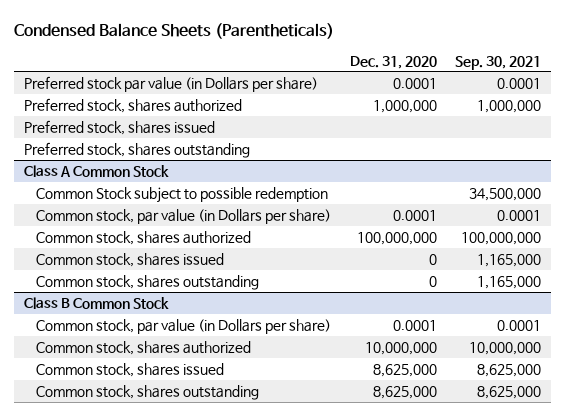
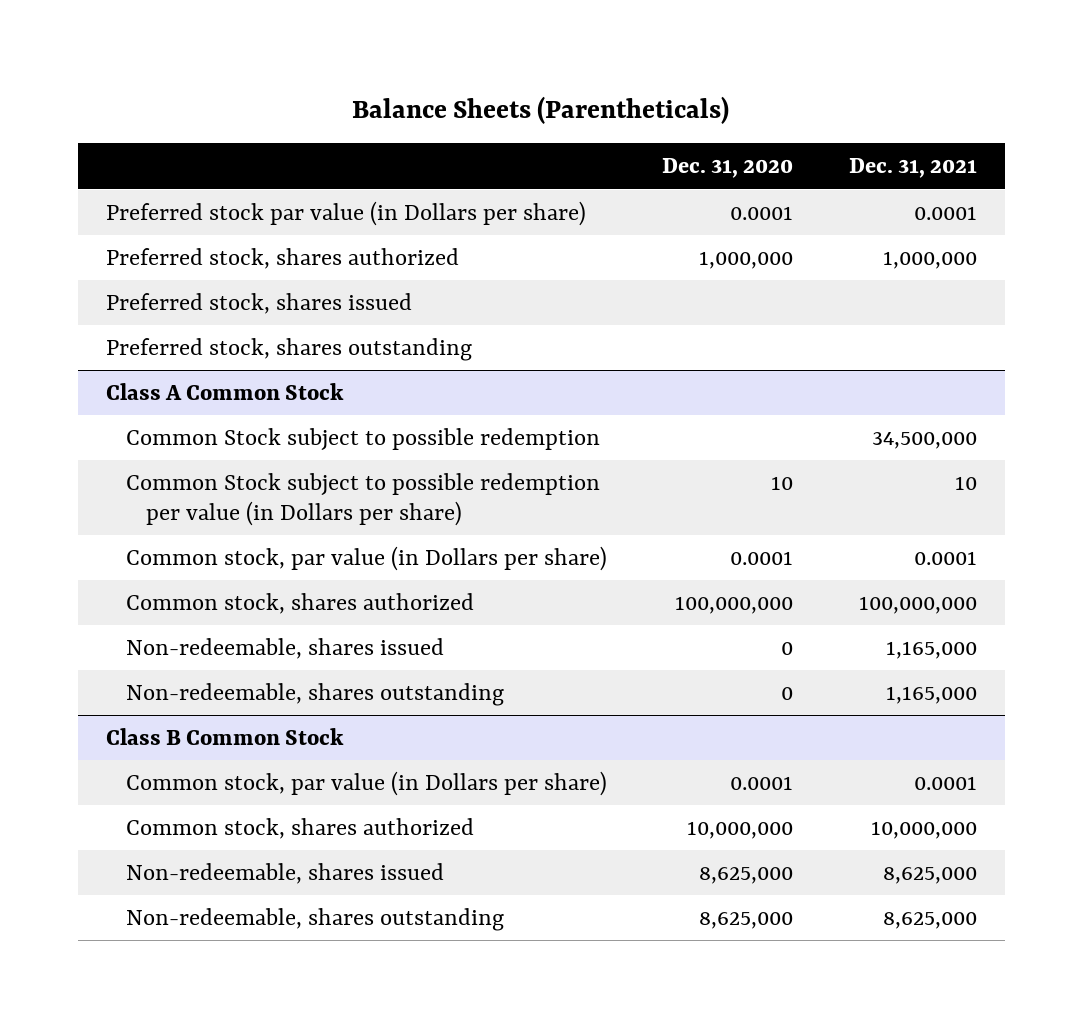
- Condensed Balance Sheets (Parentheticals)
+ Balance Sheets (Parentheticals)
- | Dec. 31, 2020 | Sep. 30, 2021
+ | Dec. 31, 2020 | Dec. 31, 2021
@ Class A Common Stock
+ Common Stock subject to possible redemption per value (in Dollars per share) | 10 | 10
- Common stock, shares issued | 0 | 1,165,000
- Common stock, shares outstanding | 0 | 1,165,000
+ Non-redeemable, shares issued | 0 | 1,165,000
+ Non-redeemable, shares outstanding | 0 | 1,165,000
@ Class B Common Stock
- Common stock, shares issued | 8,625,000 | 8,625,000
- Common stock, shares outstanding | 8,625,000 | 8,625,000
+ Non-redeemable, shares issued | 8,625,000 | 8,625,000
+ Non-redeemable, shares outstanding | 8,625,000 | 8,625,000

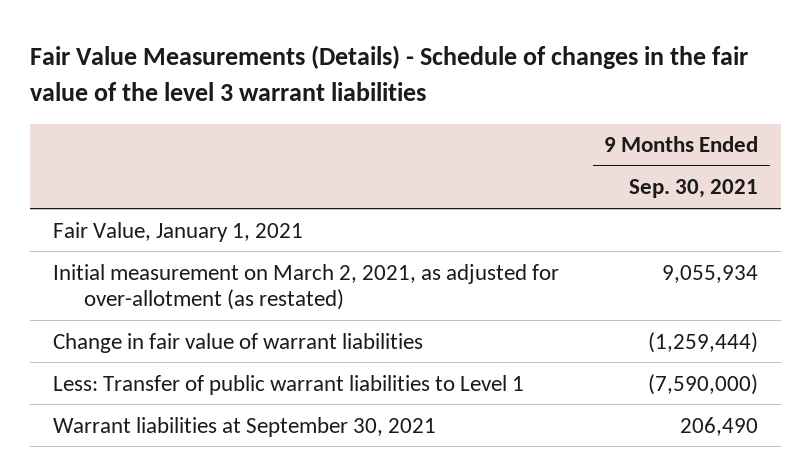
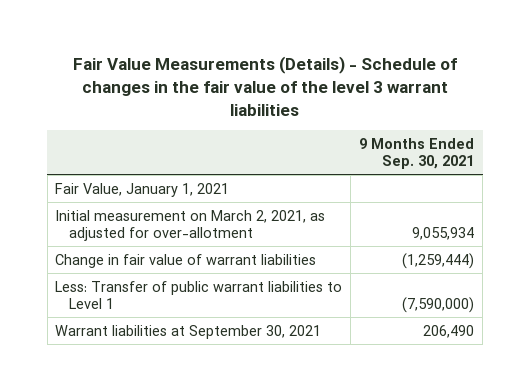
- Initial measurement on March 2, 2021, as adjusted for over-allotment (as restated) | 9,055,934
+ Initial measurement on March 2, 2021, as adjusted for over-allotment | 9,055,934

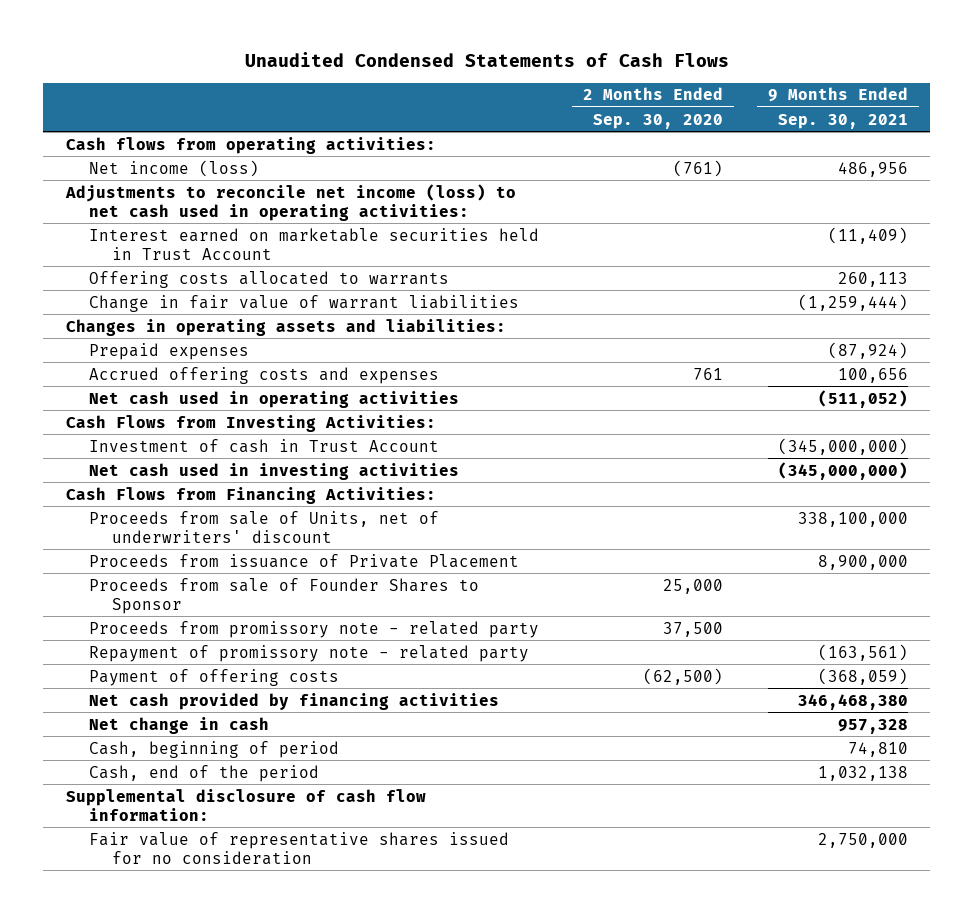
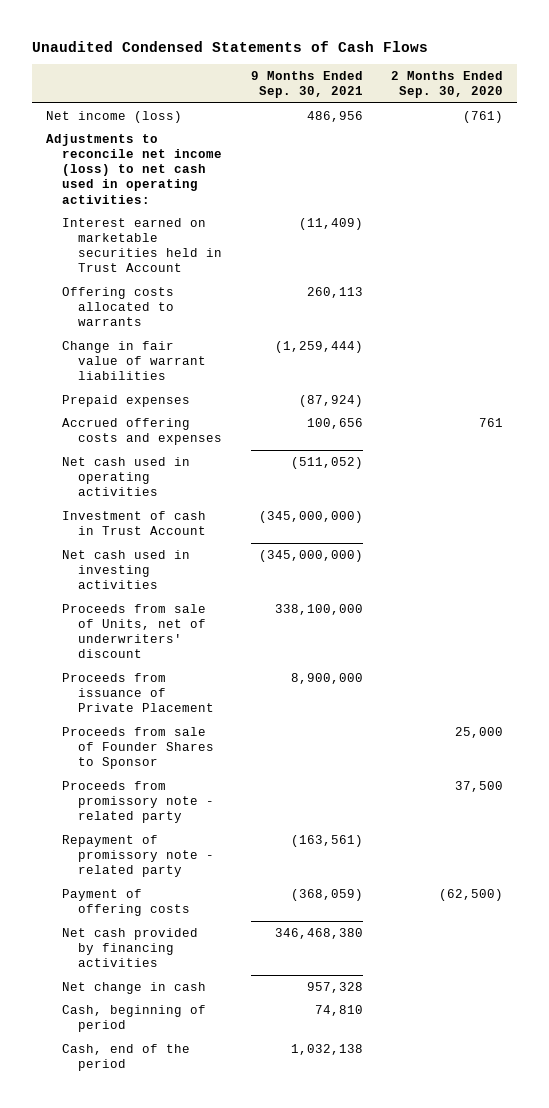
- | 2 Months Ended Sep. 30, 2020 | 9 Months Ended Sep. 30, 2021
+ | 9 Months Ended Sep. 30, 2021 | 2 Months Ended Sep. 30, 2020
- Cash flows from operating activities:
- Changes in operating assets and liabilities:
- Cash Flows from Investing Activities:
- Cash Flows from Financing Activities:
- Supplemental disclosure of cash flow information:
- Fair value of representative shares issued for no consideration | | 2,750,000

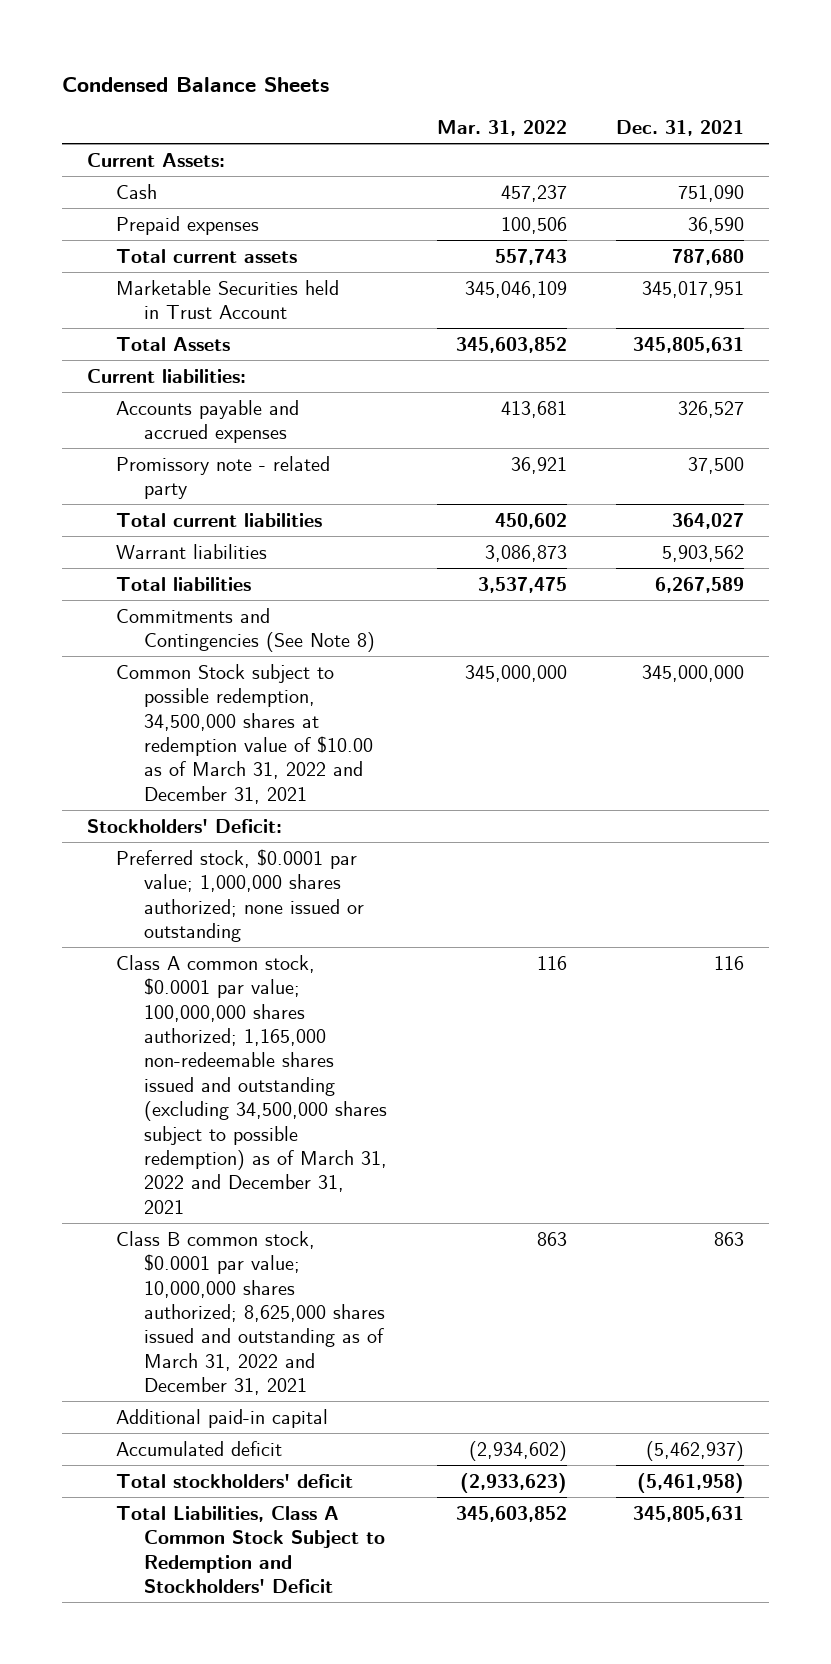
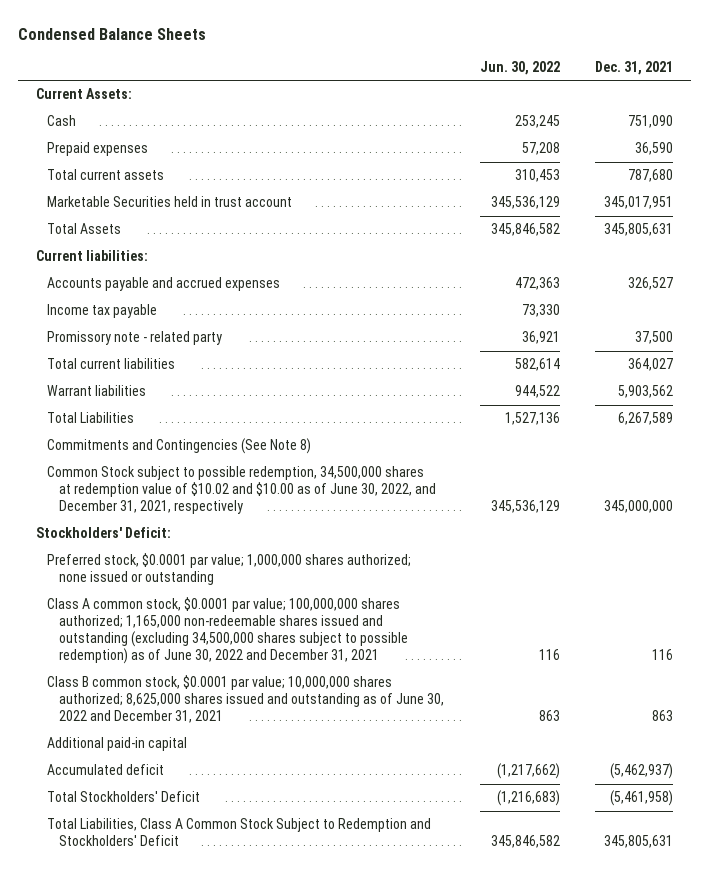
- | Mar. 31, 2022 | Dec. 31, 2021
+ | Jun. 30, 2022 | Dec. 31, 2021
- Marketable Securities held in Trust Account | 345,046,109 | 345,017,951
+ Marketable Securities held in trust account | 345,536,129 | 345,017,951
+ Income tax payable | 73,330 |
- Total liabilities | 3,537,475 | 6,267,589
+ Total Liabilities | 1,527,136 | 6,267,589
- Common Stock subject to possible redemption, 34,500,000 shares at redemption value of $10.00 as of March 31, 2022 and December 31, 2021 | 345,000,000 | 345,000,000
+ Common Stock subject to possible redemption, 34,500,000 shares at redemption value of $10.02 and $10.00 as of June 30, 2022, and December 31, 2021, respectively | 345,536,129 | 345,000,000
- Class A common stock, $0.0001 par value; 100,000,000 shares authorized; 1,165,000 non-redeemable shares issued and outstanding (excluding 34,500,000 shares subject to possible redemption) as of March 31, 2022 and December 31, 2021 | 116 | 116
- Class B common stock, $0.0001 par value; 10,000,000 shares authorized; 8,625,000 shares issued and outstanding as of March 31, 2022 and December 31, 2021 | 863 | 863
+ Class A common stock, $0.0001 par value; 100,000,000 shares authorized; 1,165,000 non-redeemable shares issued and outstanding (excluding 34,500,000 shares subject to possible redemption) as of June 30, 2022 and December 31, 2021 | 116 | 116
+ Class B common stock, $0.0001 par value; 10,000,000 shares authorized; 8,625,000 shares issued and outstanding as of June 30, 2022 and December 31, 2021 | 863 | 863
- Total stockholders' deficit | (2,933,623) | (5,461,958)
+ Total Stockholders' Deficit | (1,216,683) | (5,461,958)

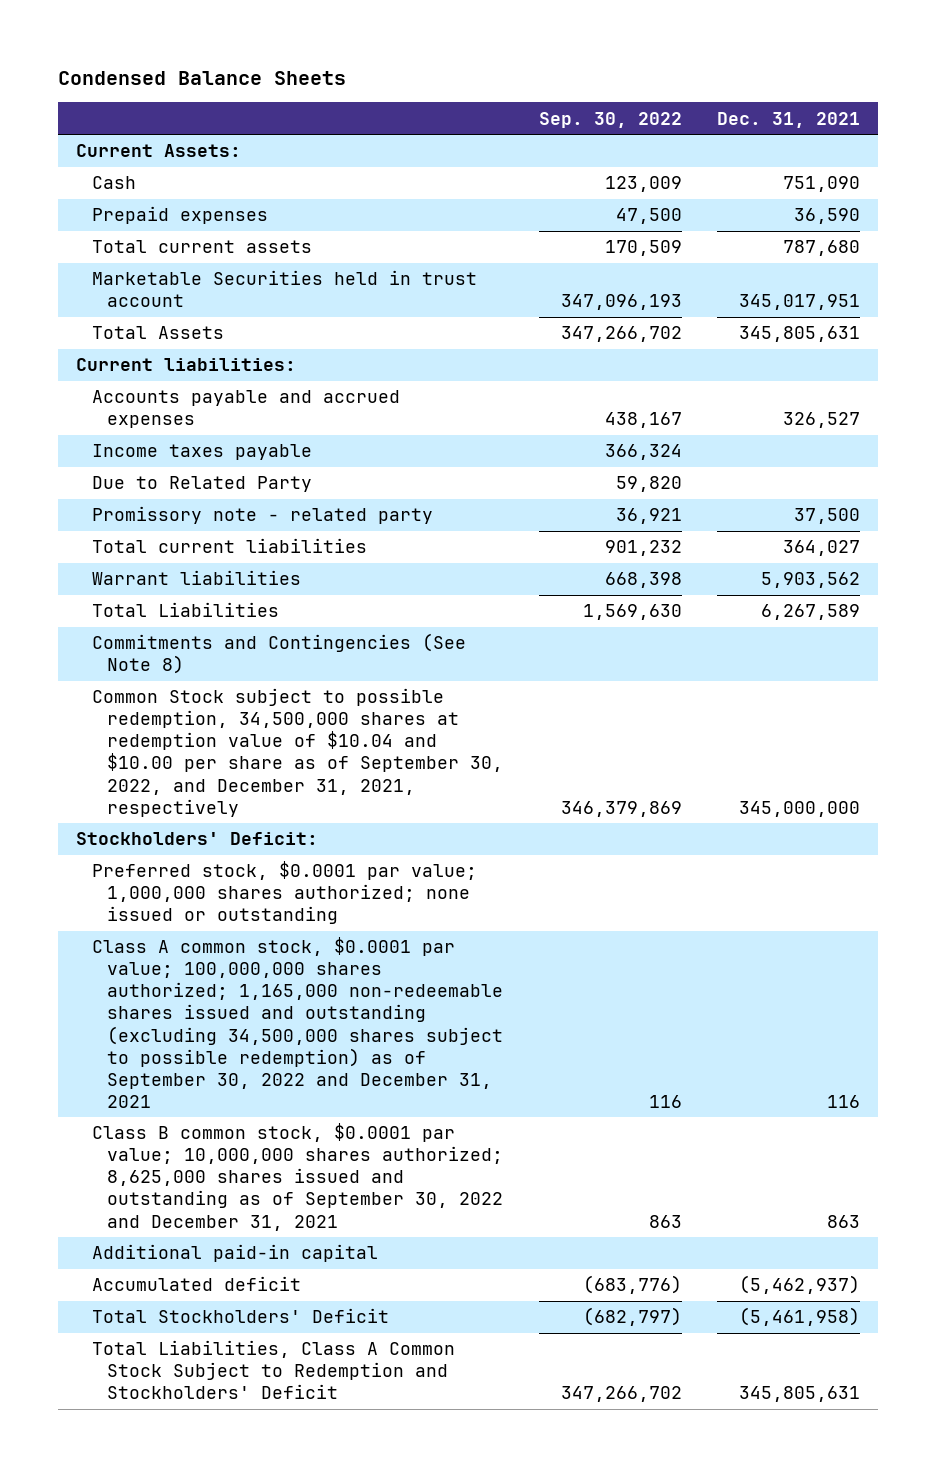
- | Jun. 30, 2022 | Dec. 31, 2021
+ | Sep. 30, 2022 | Dec. 31, 2021
- Income tax payable | 73,330 |
+ Income taxes payable | 366,324 |
+ Due to Related Party | 59,820 |
- Common Stock subject to possible redemption, 34,500,000 shares at redemption value of $10.02 and $10.00 as of June 30, 2022, and December 31, 2021, respectively | 345,536,129 | 345,000,000
+ Common Stock subject to possible redemption, 34,500,000 shares at redemption value of $10.04 and $10.00 per share as of September 30, 2022, and December 31, 2021, respectively | 346,379,869 | 345,000,000
- Class A common stock, $0.0001 par value; 100,000,000 shares authorized; 1,165,000 non-redeemable shares issued and outstanding (excluding 34,500,000 shares subject to possible redemption) as of June 30, 2022 and December 31, 2021 | 116 | 116
- Class B common stock, $0.0001 par value; 10,000,000 shares authorized; 8,625,000 shares issued and outstanding as of June 30, 2022 and December 31, 2021 | 863 | 863
+ Class A common stock, $0.0001 par value; 100,000,000 shares authorized; 1,165,000 non-redeemable shares issued and outstanding (excluding 34,500,000 shares subject to possible redemption) as of September 30, 2022 and December 31, 2021 | 116 | 116
+ Class B common stock, $0.0001 par value; 10,000,000 shares authorized; 8,625,000 shares issued and outstanding as of September 30, 2022 and December 31, 2021 | 863 | 863

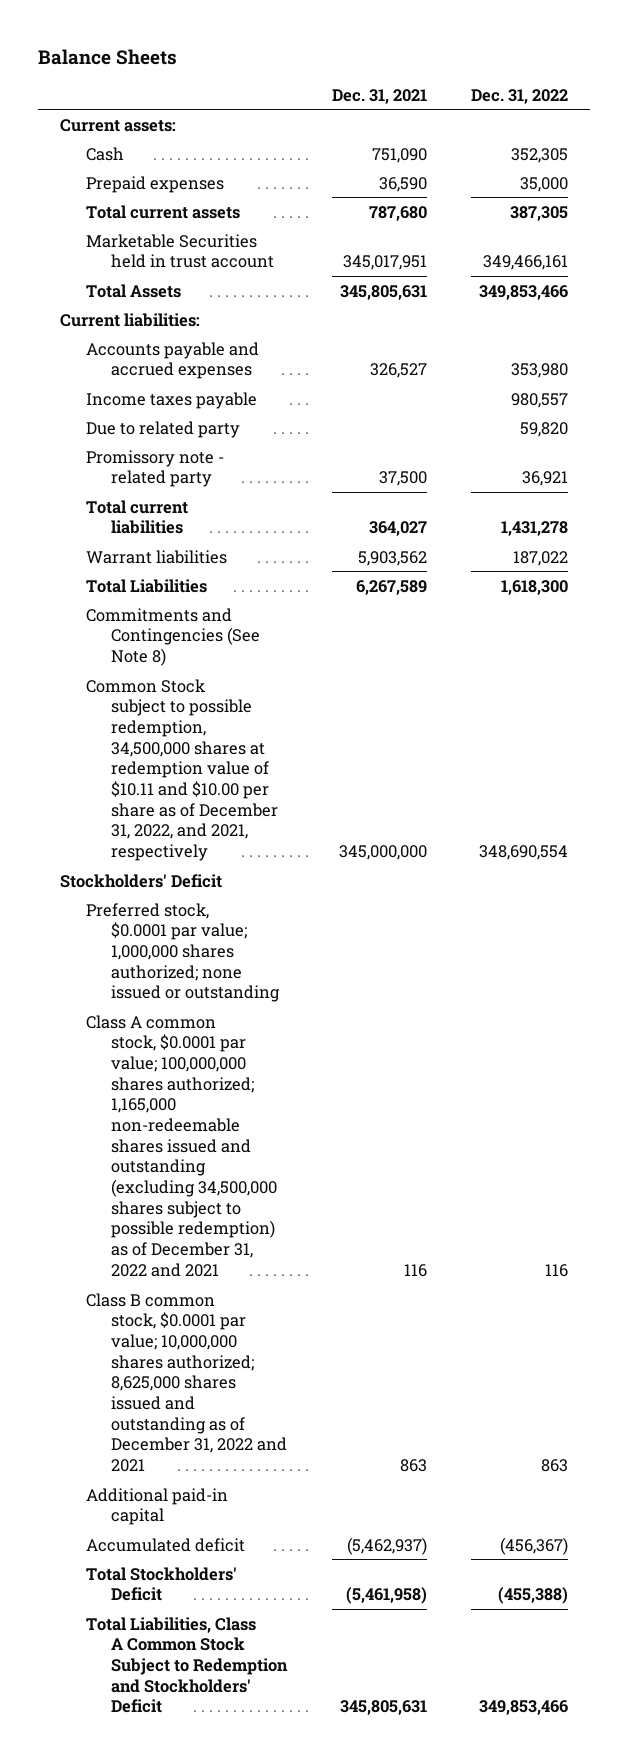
- Condensed Balance Sheets
+ Balance Sheets
- | Sep. 30, 2022 | Dec. 31, 2021
+ | Dec. 31, 2021 | Dec. 31, 2022
- Current Assets:
+ Current assets:
- Due to Related Party | 59,820 |
+ Due to related party | | 59,820
- Common Stock subject to possible redemption, 34,500,000 shares at redemption value of $10.04 and $10.00 per share as of September 30, 2022, and December 31, 2021, respectively | 346,379,869 | 345,000,000
- Stockholders' Deficit:
+ Common Stock subject to possible redemption, 34,500,000 shares at redemption value of $10.11 and $10.00 per share as of December 31, 2022, and 2021, respectively | 345,000,000 | 348,690,554
+ Stockholders' Deficit
- Class A common stock, $0.0001 par value; 100,000,000 shares authorized; 1,165,000 non-redeemable shares issued and outstanding (excluding 34,500,000 shares subject to possible redemption) as of September 30, 2022 and December 31, 2021 | 116 | 116
- Class B common stock, $0.0001 par value; 10,000,000 shares authorized; 8,625,000 shares issued and outstanding as of September 30, 2022 and December 31, 2021 | 863 | 863
+ Class A common stock, $0.0001 par value; 100,000,000 shares authorized; 1,165,000 non-redeemable shares issued and outstanding (excluding 34,500,000 shares subject to possible redemption) as of December 31, 2022 and 2021 | 116 | 116
+ Class B common stock, $0.0001 par value; 10,000,000 shares authorized; 8,625,000 shares issued and outstanding as of December 31, 2022 and 2021 | 863 | 863

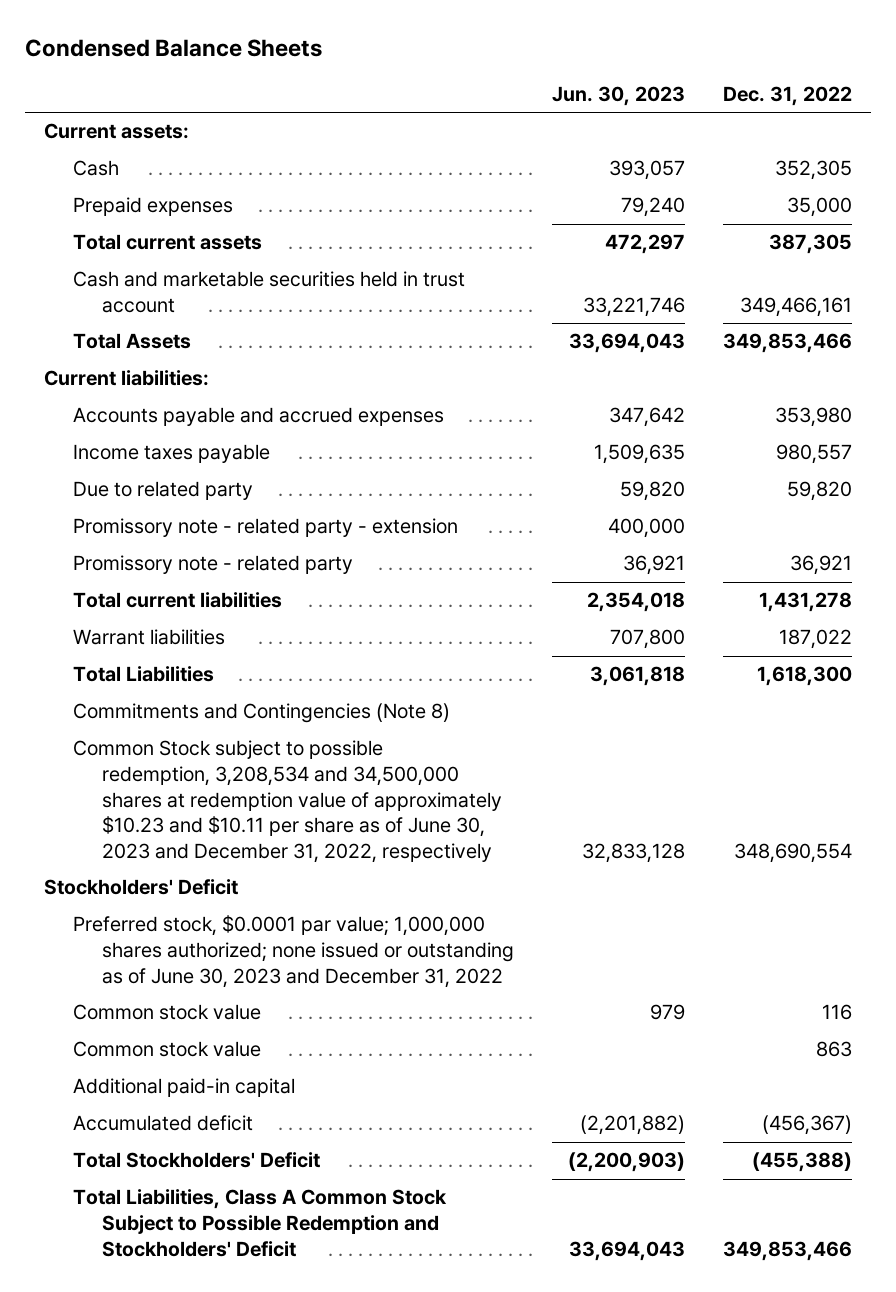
- Balance Sheets
+ Condensed Balance Sheets
- | Dec. 31, 2021 | Dec. 31, 2022
+ | Jun. 30, 2023 | Dec. 31, 2022
- Marketable Securities held in trust account | 345,017,951 | 349,466,161
+ Cash and marketable securities held in trust account | 33,221,746 | 349,466,161
+ Promissory note - related party - extension | 400,000 |
- Commitments and Contingencies (See Note 8)
- Common Stock subject to possible redemption, 34,500,000 shares at redemption value of $10.11 and $10.00 per share as of December 31, 2022, and 2021, respectively | 345,000,000 | 348,690,554
+ Commitments and Contingencies (Note 8)
+ Common Stock subject to possible redemption, 3,208,534 and 34,500,000 shares at redemption value of approximately $10.23 and $10.11 per share as of June 30, 2023 and December 31, 2022, respectively | 32,833,128 | 348,690,554
- Preferred stock, $0.0001 par value; 1,000,000 shares authorized; none issued or outstanding
- Class A common stock, $0.0001 par value; 100,000,000 shares authorized; 1,165,000 non-redeemable shares issued and outstanding (excluding 34,500,000 shares subject to possible redemption) as of December 31, 2022 and 2021 | 116 | 116
- Class B common stock, $0.0001 par value; 10,000,000 shares authorized; 8,625,000 shares issued and outstanding as of December 31, 2022 and 2021 | 863 | 863
+ Preferred stock, $0.0001 par value; 1,000,000 shares authorized; none issued or outstanding as of June 30, 2023 and December 31, 2022
+ Common stock value | 979 | 116
+ Common stock value | | 863
- Total Liabilities, Class A Common Stock Subject to Redemption and Stockholders' Deficit | 345,805,631 | 349,853,466
+ Total Liabilities, Class A Common Stock Subject to Possible Redemption and Stockholders' Deficit | 33,694,043 | 349,853,466

